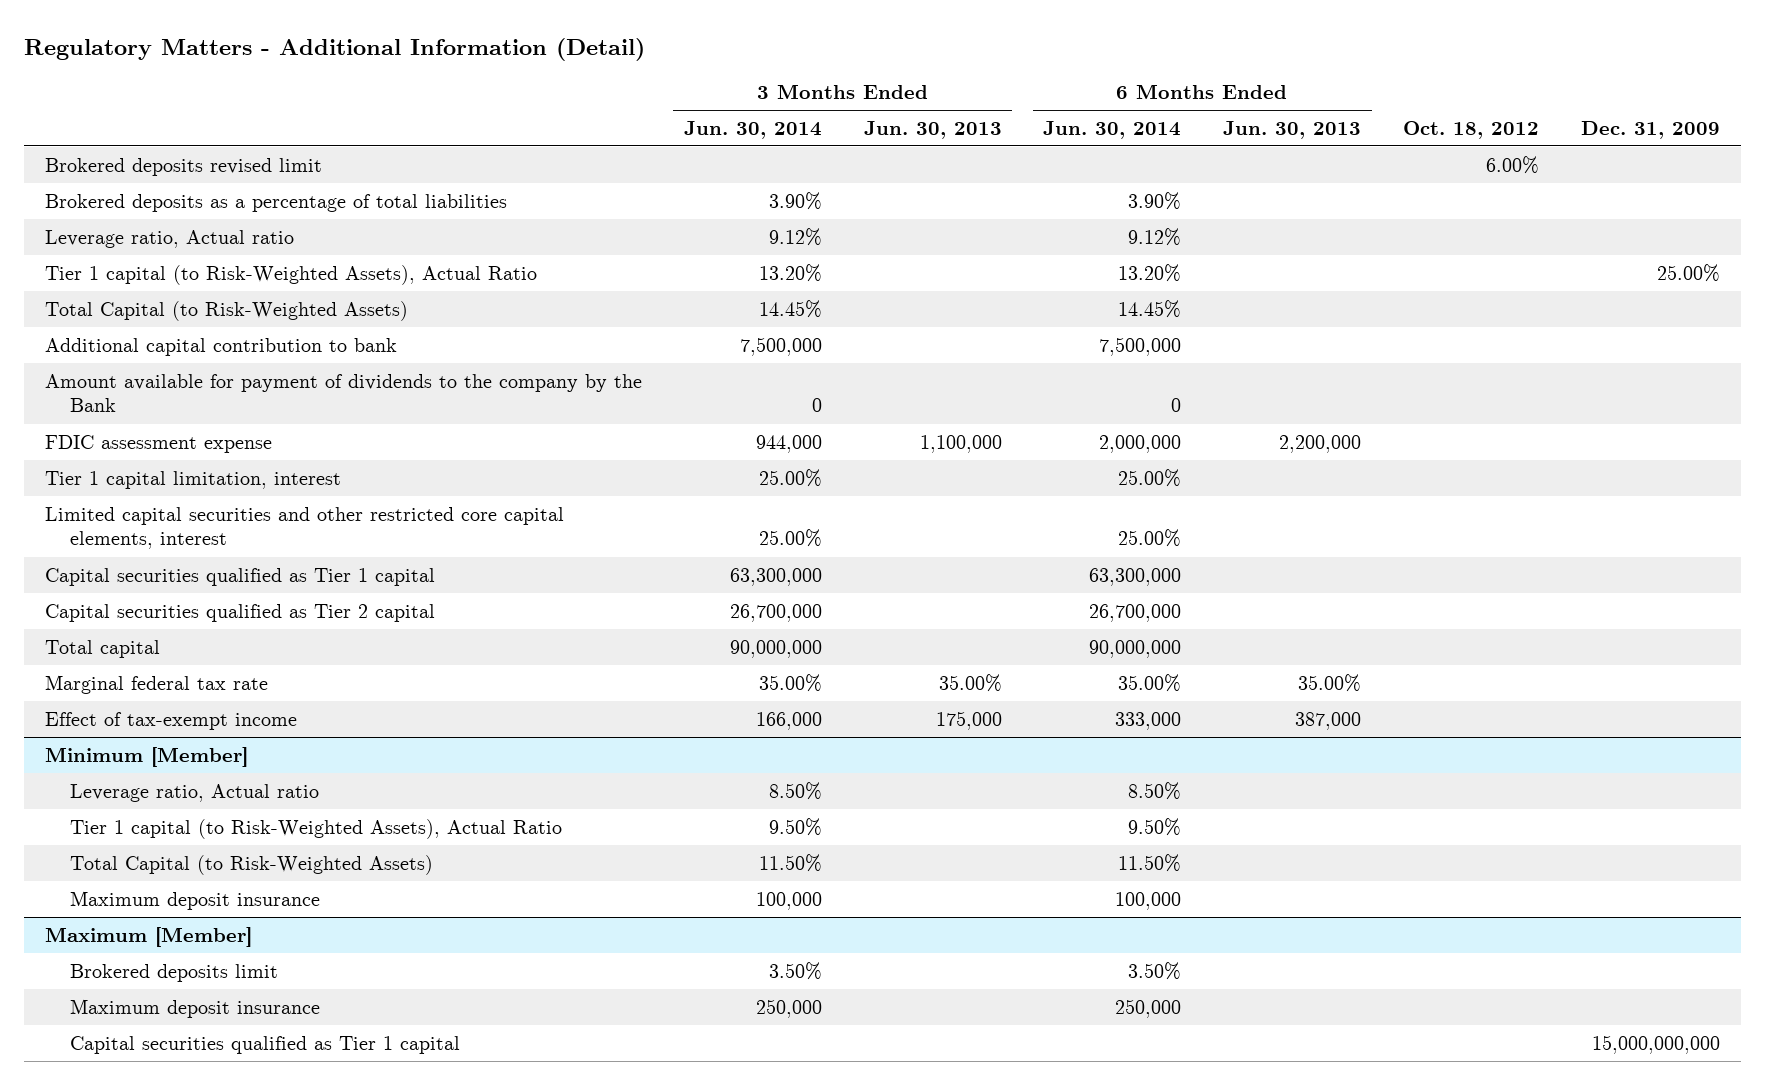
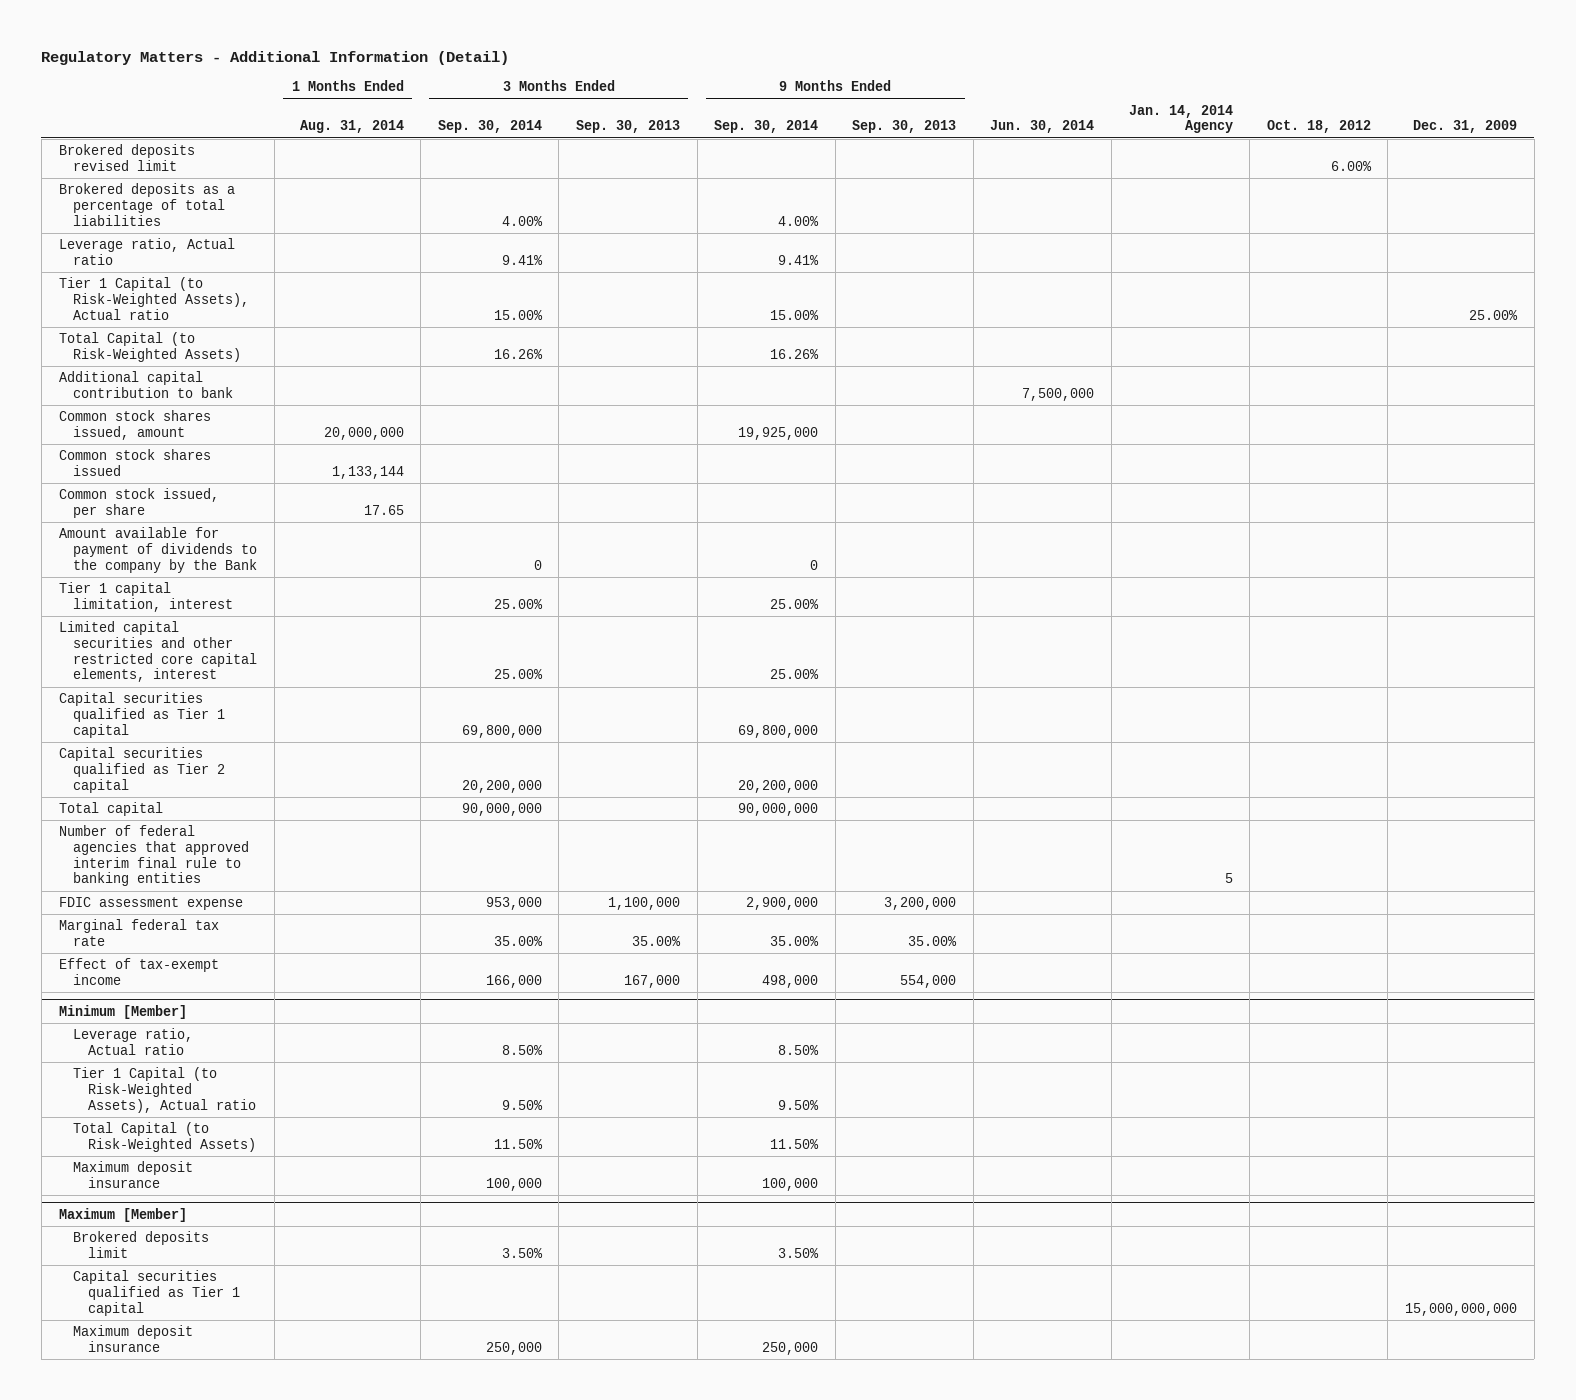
- | 3 Months Ended Jun. 30, 2014 | 3 Months Ended Jun. 30, 2013 | 6 Months Ended Jun. 30, 2014 | 6 Months Ended Jun. 30, 2013 | Oct. 18, 2012 | Dec. 31, 2009
+ | 1 Months Ended Aug. 31, 2014 | 3 Months Ended Sep. 30, 2014 | 3 Months Ended Sep. 30, 2013 | 9 Months Ended Sep. 30, 2014 | 9 Months Ended Sep. 30, 2013 | Jun. 30, 2014 | Jan. 14, 2014 Agency | Oct. 18, 2012 | Dec. 31, 2009
- Tier 1 capital (to Risk-Weighted Assets), Actual Ratio | 13.20% | | 13.20% | | | 25.00%
+ Tier 1 Capital (to Risk-Weighted Assets), Actual ratio | | 15.00% | | 15.00% | | | | | 25.00%
+ Common stock shares issued, amount | 20,000,000 | | | 19,925,000 | | | | |
+ Common stock shares issued | 1,133,144 | | | | | | | |
+ Common stock issued, per share | 17.65 | | | | | | | |
+ Number of federal agencies that approved interim final rule to banking entities | | | | | | | 5 | |
moved down: FDIC assessment expense | | 953,000 | 1,100,000 | 2,900,000 | 3,200,000 | | | |
@ Minimum [Member]
- Tier 1 capital (to Risk-Weighted Assets), Actual Ratio | 9.50% | | 9.50% | | |
+ Tier 1 Capital (to Risk-Weighted Assets), Actual ratio | | 9.50% | | 9.50% | | | | |
@ Maximum [Member]
moved down: Maximum deposit insurance | | 250,000 | | 250,000 | | | | |

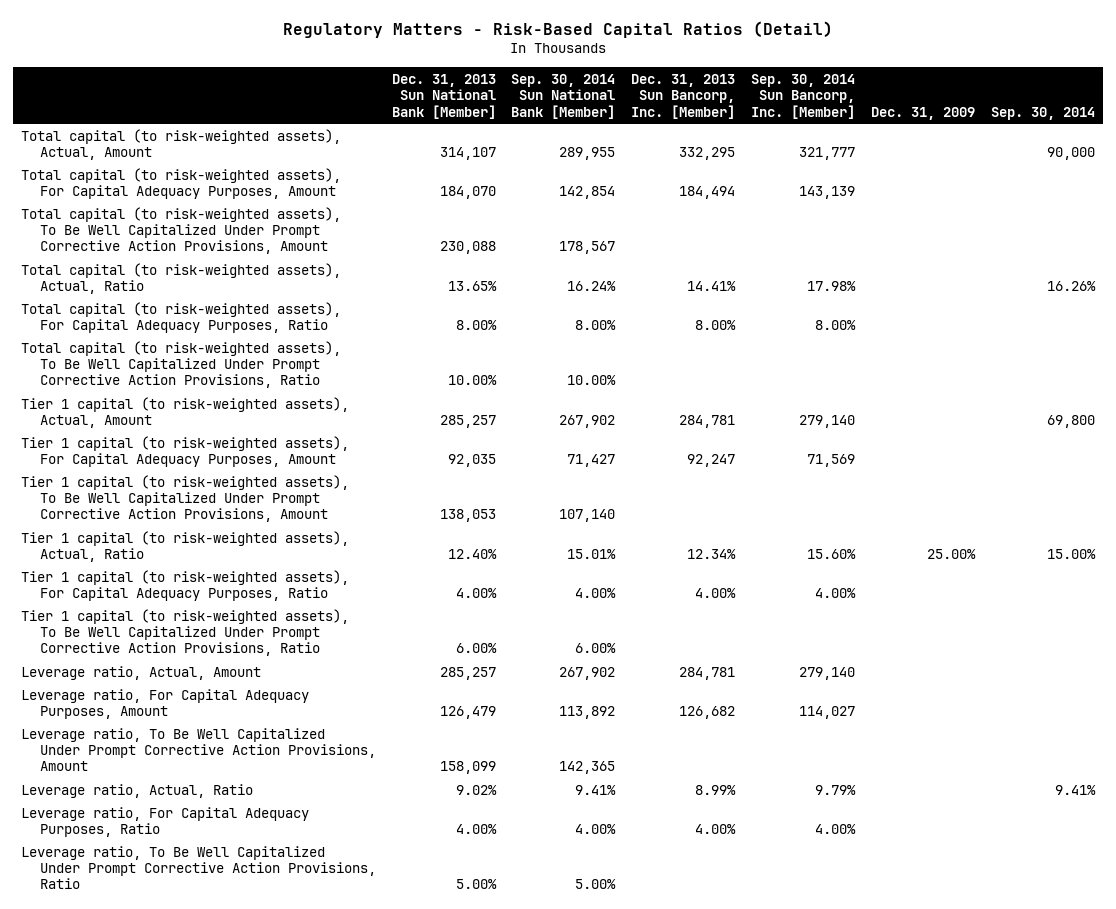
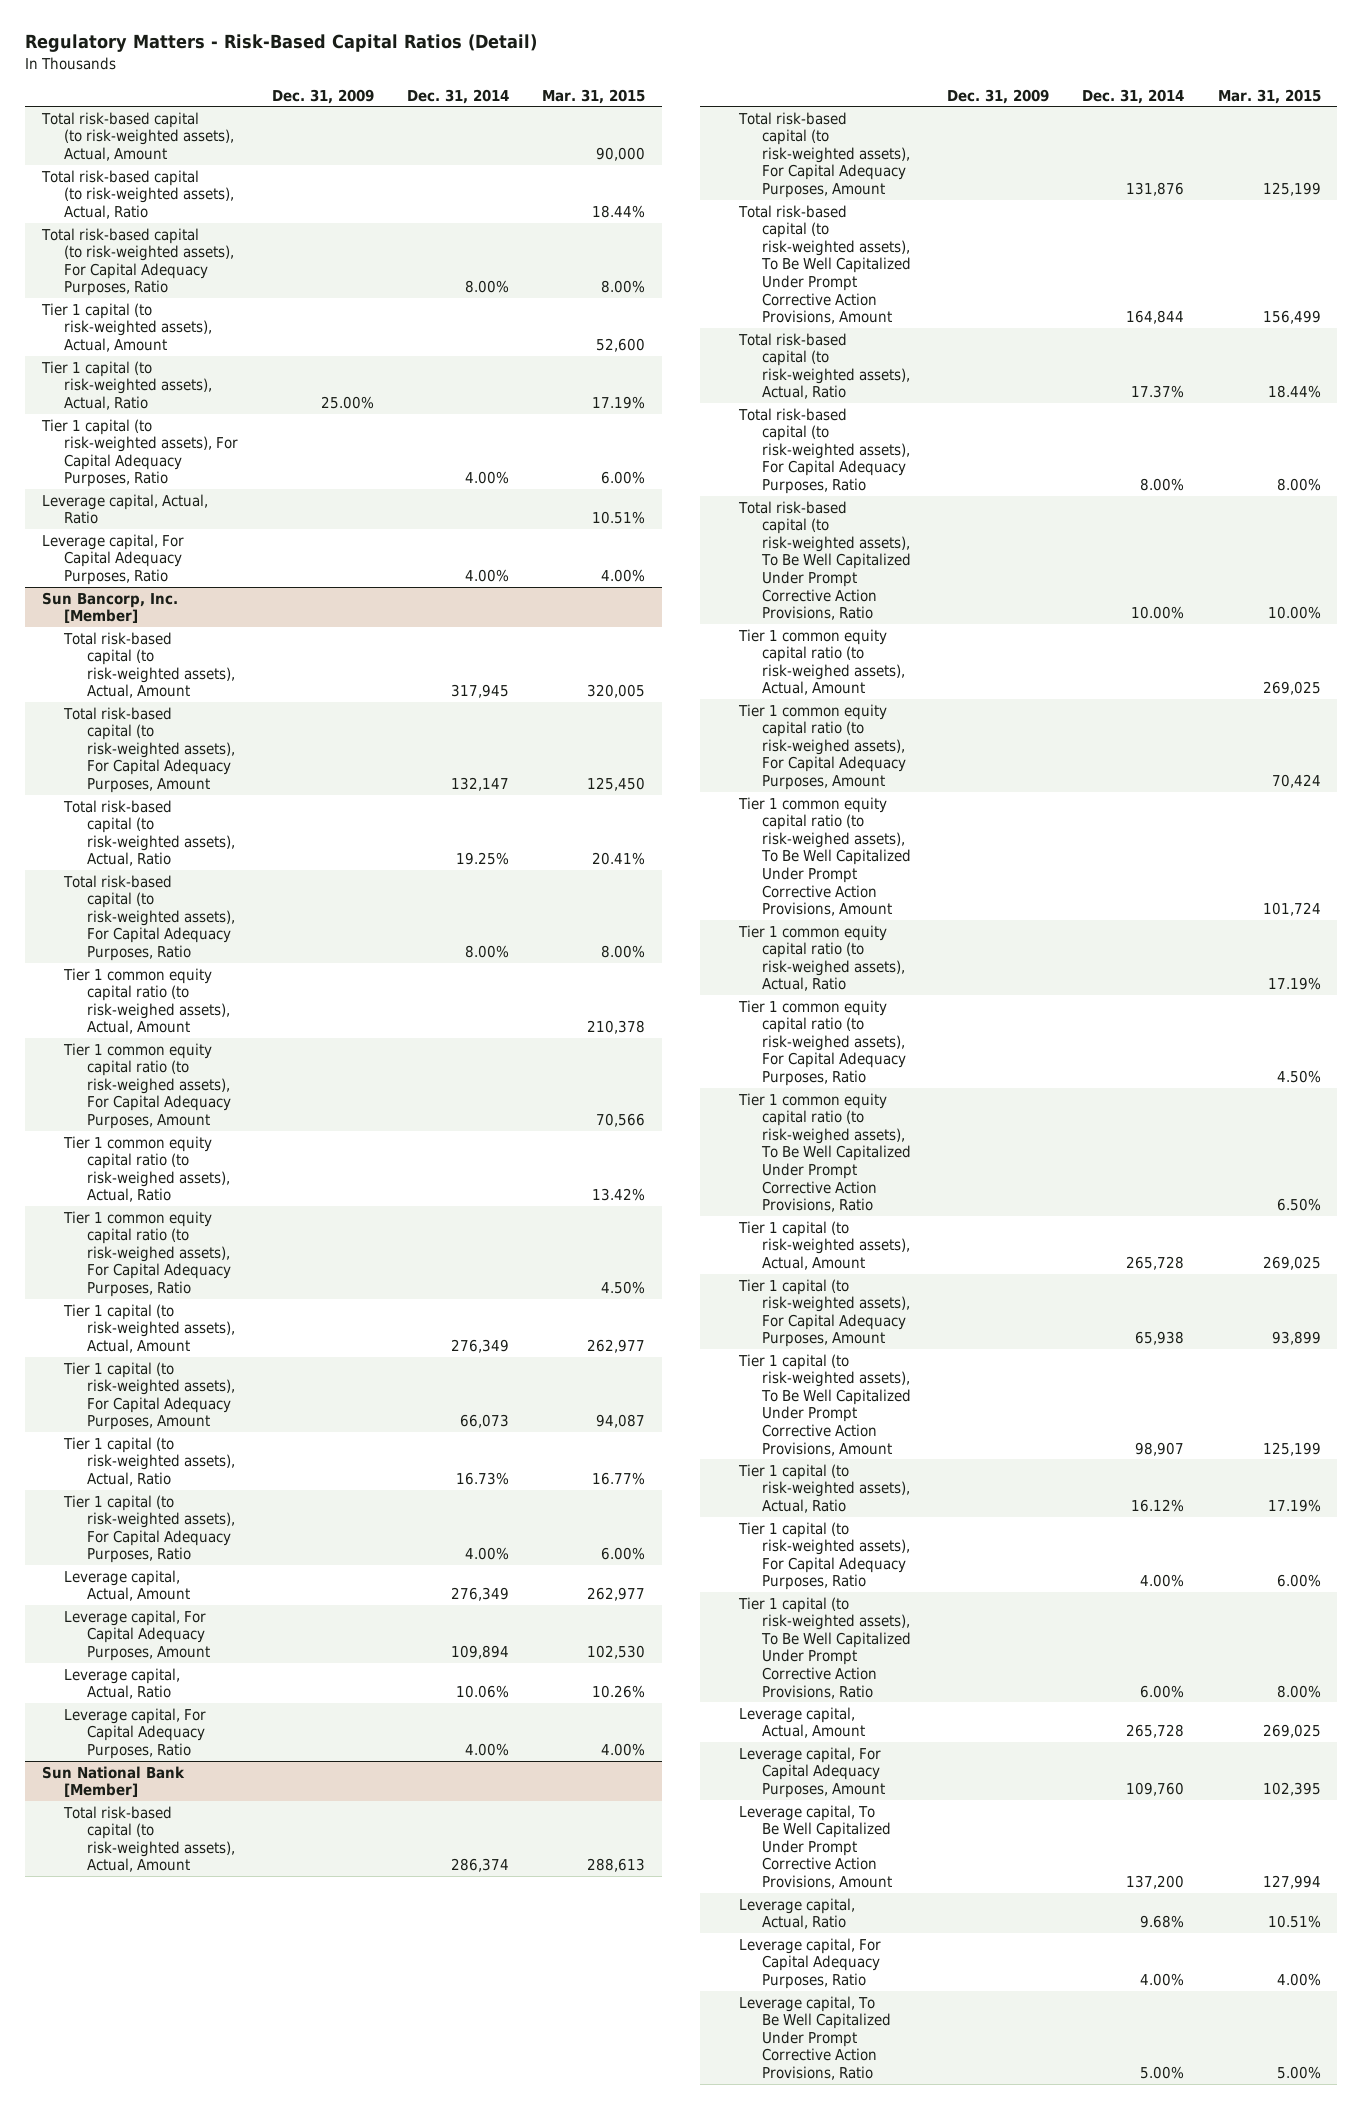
- | Dec. 31, 2013 Sun National Bank [Member] | Sep. 30, 2014 Sun National Bank [Member] | Dec. 31, 2013 Sun Bancorp, Inc. [Member] | Sep. 30, 2014 Sun Bancorp, Inc. [Member] | Dec. 31, 2009 | Sep. 30, 2014
+ | Dec. 31, 2009 | Dec. 31, 2014 | Mar. 31, 2015
- Total capital (to risk-weighted assets), Actual, Amount | 314,107 | 289,955 | 332,295 | 321,777 | | 90,000
- Total capital (to risk-weighted assets), For Capital Adequacy Purposes, Amount | 184,070 | 142,854 | 184,494 | 143,139 | |
- Total capital (to risk-weighted assets), To Be Well Capitalized Under Prompt Corrective Action Provisions, Amount | 230,088 | 178,567 | | | |
- Total capital (to risk-weighted assets), Actual, Ratio | 13.65% | 16.24% | 14.41% | 17.98% | | 16.26%
- Total capital (to risk-weighted assets), For Capital Adequacy Purposes, Ratio | 8.00% | 8.00% | 8.00% | 8.00% | |
- Total capital (to risk-weighted assets), To Be Well Capitalized Under Prompt Corrective Action Provisions, Ratio | 10.00% | 10.00% | | | |
+ Total risk-based capital (to risk-weighted assets), Actual, Amount | | | 90,000
+ Total risk-based capital (to risk-weighted assets), Actual, Ratio | | | 18.44%
+ Total risk-based capital (to risk-weighted assets), For Capital Adequacy Purposes, Ratio | | 8.00% | 8.00%
- Tier 1 capital (to risk-weighted assets), For Capital Adequacy Purposes, Amount | 92,035 | 71,427 | 92,247 | 71,569 | |
- Tier 1 capital (to risk-weighted assets), To Be Well Capitalized Under Prompt Corrective Action Provisions, Amount | 138,053 | 107,140 | | | |
- Tier 1 capital (to risk-weighted assets), To Be Well Capitalized Under Prompt Corrective Action Provisions, Ratio | 6.00% | 6.00% | | | |
- Leverage ratio, Actual, Amount | 285,257 | 267,902 | 284,781 | 279,140 | |
- Leverage ratio, For Capital Adequacy Purposes, Amount | 126,479 | 113,892 | 126,682 | 114,027 | |
- Leverage ratio, To Be Well Capitalized Under Prompt Corrective Action Provisions, Amount | 158,099 | 142,365 | | | |
- Leverage ratio, Actual, Ratio | 9.02% | 9.41% | 8.99% | 9.79% | | 9.41%
- Leverage ratio, For Capital Adequacy Purposes, Ratio | 4.00% | 4.00% | 4.00% | 4.00% | |
- Leverage ratio, To Be Well Capitalized Under Prompt Corrective Action Provisions, Ratio | 5.00% | 5.00% | | | |
+ Leverage capital, Actual, Ratio | | | 10.51%
+ Leverage capital, For Capital Adequacy Purposes, Ratio | | 4.00% | 4.00%
+ Sun Bancorp, Inc. [Member]
+ Total risk-based capital (to risk-weighted assets), Actual, Amount | | 317,945 | 320,005
+ Total risk-based capital (to risk-weighted assets), For Capital Adequacy Purposes, Amount | | 132,147 | 125,450
+ Total risk-based capital (to risk-weighted assets), Actual, Ratio | | 19.25% | 20.41%
+ Total risk-based capital (to risk-weighted assets), For Capital Adequacy Purposes, Ratio | | 8.00% | 8.00%
+ Tier 1 common equity capital ratio (to risk-weighed assets), Actual, Amount | | | 210,378
+ Tier 1 common equity capital ratio (to risk-weighed assets), For Capital Adequacy Purposes, Amount | | | 70,566
+ Tier 1 common equity capital ratio (to risk-weighed assets), Actual, Ratio | | | 13.42%
+ Tier 1 common equity capital ratio (to risk-weighed assets), For Capital Adequacy Purposes, Ratio | | | 4.50%
+ Tier 1 capital (to risk-weighted assets), Actual, Amount | | 276,349 | 262,977
+ Tier 1 capital (to risk-weighted assets), For Capital Adequacy Purposes, Amount | | 66,073 | 94,087
+ Tier 1 capital (to risk-weighted assets), Actual, Ratio | | 16.73% | 16.77%
+ Tier 1 capital (to risk-weighted assets), For Capital Adequacy Purposes, Ratio | | 4.00% | 6.00%
+ Leverage capital, Actual, Amount | | 276,349 | 262,977
+ Leverage capital, For Capital Adequacy Purposes, Amount | | 109,894 | 102,530
+ Leverage capital, Actual, Ratio | | 10.06% | 10.26%
+ Leverage capital, For Capital Adequacy Purposes, Ratio | | 4.00% | 4.00%
+ Sun National Bank [Member]
+ Total risk-based capital (to risk-weighted assets), Actual, Amount | | 286,374 | 288,613
+ Total risk-based capital (to risk-weighted assets), For Capital Adequacy Purposes, Amount | | 131,876 | 125,199
+ Total risk-based capital (to risk-weighted assets), To Be Well Capitalized Under Prompt Corrective Action Provisions, Amount | | 164,844 | 156,499
+ Total risk-based capital (to risk-weighted assets), Actual, Ratio | | 17.37% | 18.44%
+ Total risk-based capital (to risk-weighted assets), For Capital Adequacy Purposes, Ratio | | 8.00% | 8.00%
+ Total risk-based capital (to risk-weighted assets), To Be Well Capitalized Under Prompt Corrective Action Provisions, Ratio | | 10.00% | 10.00%
+ Tier 1 common equity capital ratio (to risk-weighed assets), Actual, Amount | | | 269,025
+ Tier 1 common equity capital ratio (to risk-weighed assets), For Capital Adequacy Purposes, Amount | | | 70,424
+ Tier 1 common equity capital ratio (to risk-weighed assets), To Be Well Capitalized Under Prompt Corrective Action Provisions, Amount | | | 101,724
+ Tier 1 common equity capital ratio (to risk-weighed assets), Actual, Ratio | | | 17.19%
+ Tier 1 common equity capital ratio (to risk-weighed assets), For Capital Adequacy Purposes, Ratio | | | 4.50%
+ Tier 1 common equity capital ratio (to risk-weighed assets), To Be Well Capitalized Under Prompt Corrective Action Provisions, Ratio | | | 6.50%
+ Tier 1 capital (to risk-weighted assets), Actual, Amount | | 265,728 | 269,025
+ Tier 1 capital (to risk-weighted assets), For Capital Adequacy Purposes, Amount | | 65,938 | 93,899
+ Tier 1 capital (to risk-weighted assets), To Be Well Capitalized Under Prompt Corrective Action Provisions, Amount | | 98,907 | 125,199
+ Tier 1 capital (to risk-weighted assets), Actual, Ratio | | 16.12% | 17.19%
+ Tier 1 capital (to risk-weighted assets), For Capital Adequacy Purposes, Ratio | | 4.00% | 6.00%
+ Tier 1 capital (to risk-weighted assets), To Be Well Capitalized Under Prompt Corrective Action Provisions, Ratio | | 6.00% | 8.00%
+ Leverage capital, Actual, Amount | | 265,728 | 269,025
+ Leverage capital, For Capital Adequacy Purposes, Amount | | 109,760 | 102,395
+ Leverage capital, To Be Well Capitalized Under Prompt Corrective Action Provisions, Amount | | 137,200 | 127,994
+ Leverage capital, Actual, Ratio | | 9.68% | 10.51%
+ Leverage capital, For Capital Adequacy Purposes, Ratio | | 4.00% | 4.00%
+ Leverage capital, To Be Well Capitalized Under Prompt Corrective Action Provisions, Ratio | | 5.00% | 5.00%

